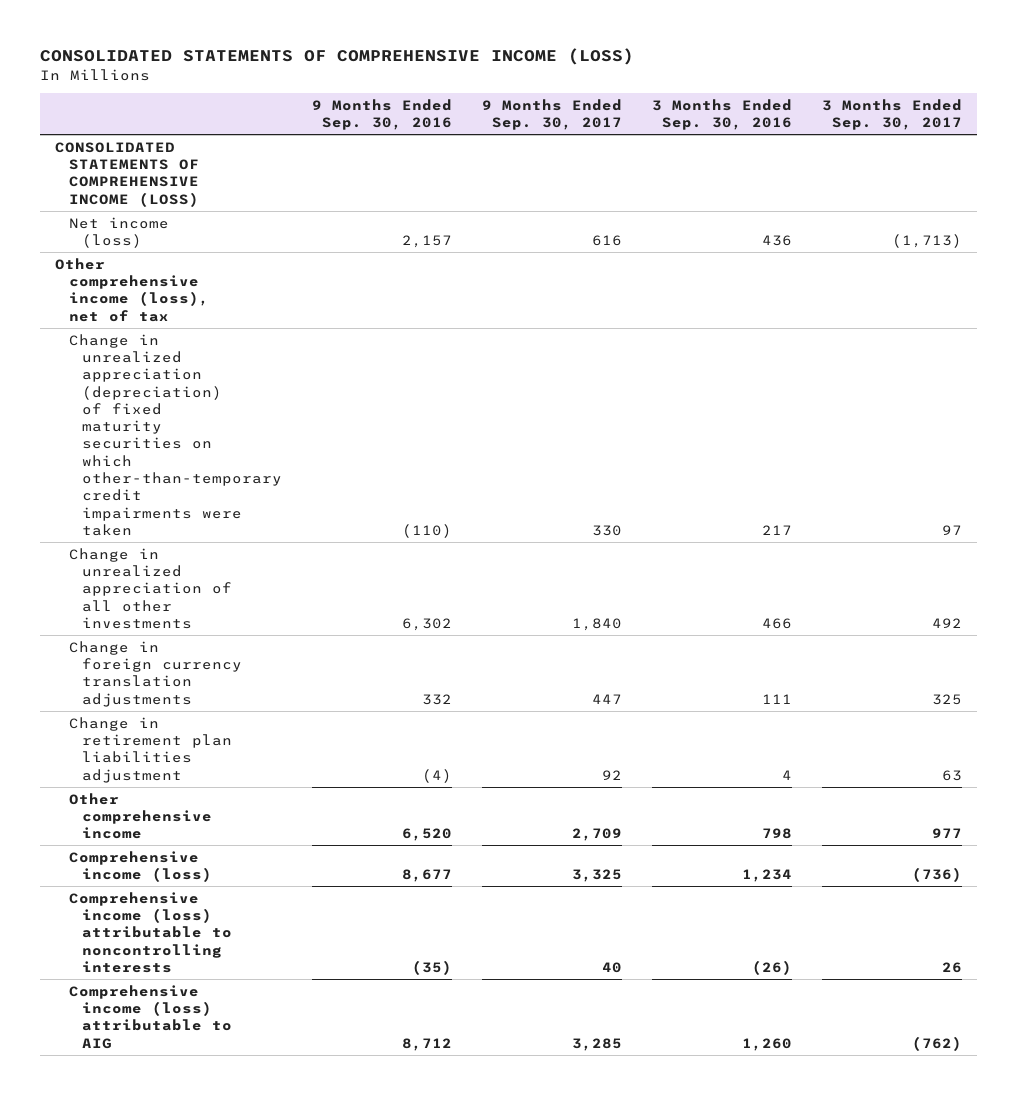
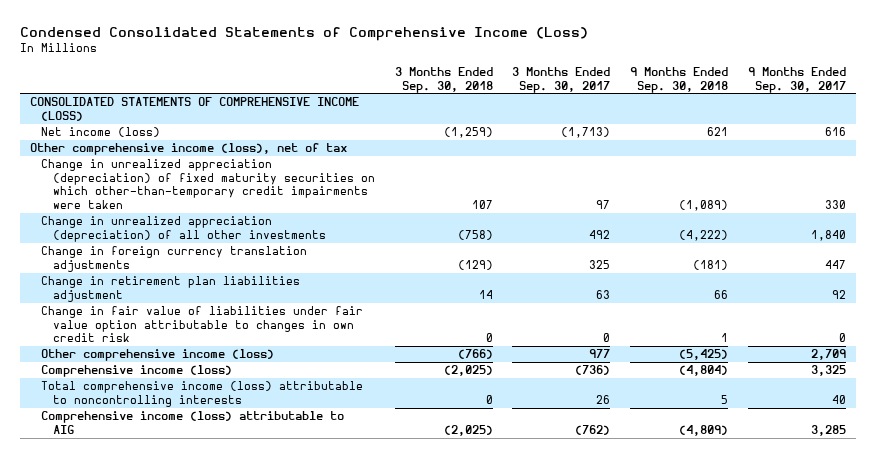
- CONSOLIDATED STATEMENTS OF COMPREHENSIVE INCOME (LOSS)
+ Condensed Consolidated Statements of Comprehensive Income (Loss)
- | 9 Months Ended Sep. 30, 2016 | 9 Months Ended Sep. 30, 2017 | 3 Months Ended Sep. 30, 2016 | 3 Months Ended Sep. 30, 2017
+ | 3 Months Ended Sep. 30, 2018 | 3 Months Ended Sep. 30, 2017 | 9 Months Ended Sep. 30, 2018 | 9 Months Ended Sep. 30, 2017
- Change in unrealized appreciation of all other investments | 6,302 | 1,840 | 466 | 492
+ Change in unrealized appreciation (depreciation) of all other investments | (758) | 492 | (4,222) | 1,840
- Other comprehensive income | 6,520 | 2,709 | 798 | 977
+ Change in fair value of liabilities under fair value option attributable to changes in own credit risk | 0 | 0 | 1 | 0
+ Other comprehensive income (loss) | (766) | 977 | (5,425) | 2,709
- Comprehensive income (loss) attributable to noncontrolling interests | (35) | 40 | (26) | 26
+ Total comprehensive income (loss) attributable to noncontrolling interests | 0 | 26 | 5 | 40

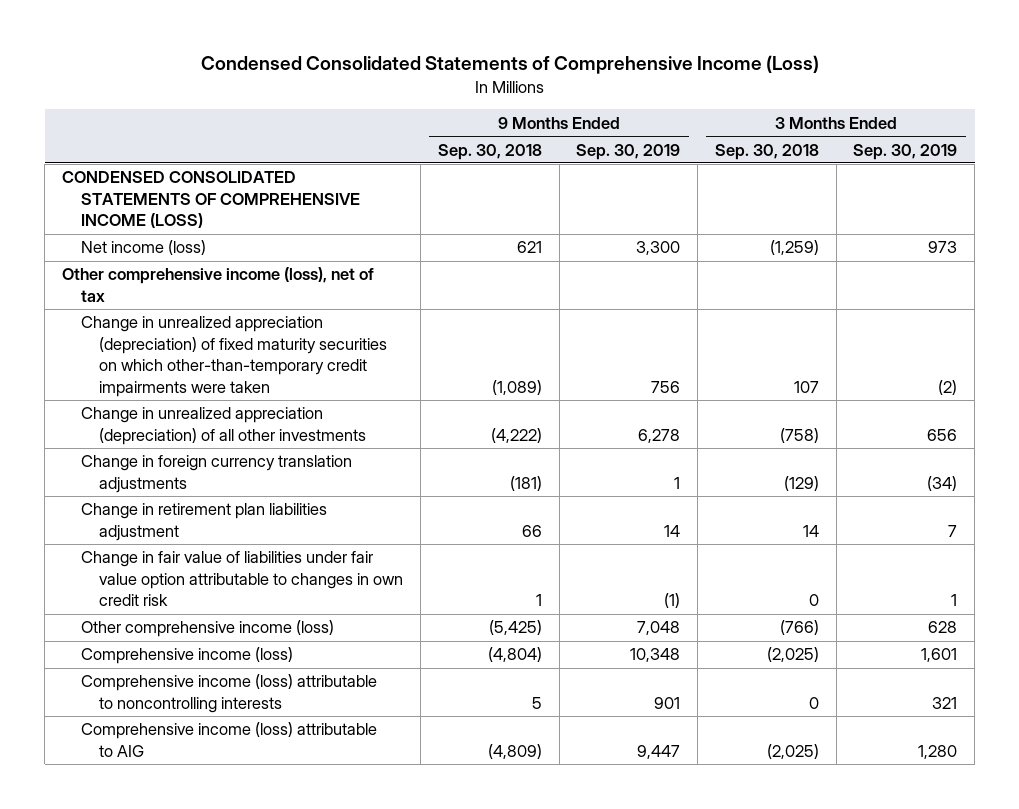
- | 3 Months Ended Sep. 30, 2018 | 3 Months Ended Sep. 30, 2017 | 9 Months Ended Sep. 30, 2018 | 9 Months Ended Sep. 30, 2017
+ | 9 Months Ended Sep. 30, 2018 | 9 Months Ended Sep. 30, 2019 | 3 Months Ended Sep. 30, 2018 | 3 Months Ended Sep. 30, 2019
- CONSOLIDATED STATEMENTS OF COMPREHENSIVE INCOME (LOSS)
+ CONDENSED CONSOLIDATED STATEMENTS OF COMPREHENSIVE INCOME (LOSS)
- Total comprehensive income (loss) attributable to noncontrolling interests | 0 | 26 | 5 | 40
+ Comprehensive income (loss) attributable to noncontrolling interests | 5 | 901 | 0 | 321

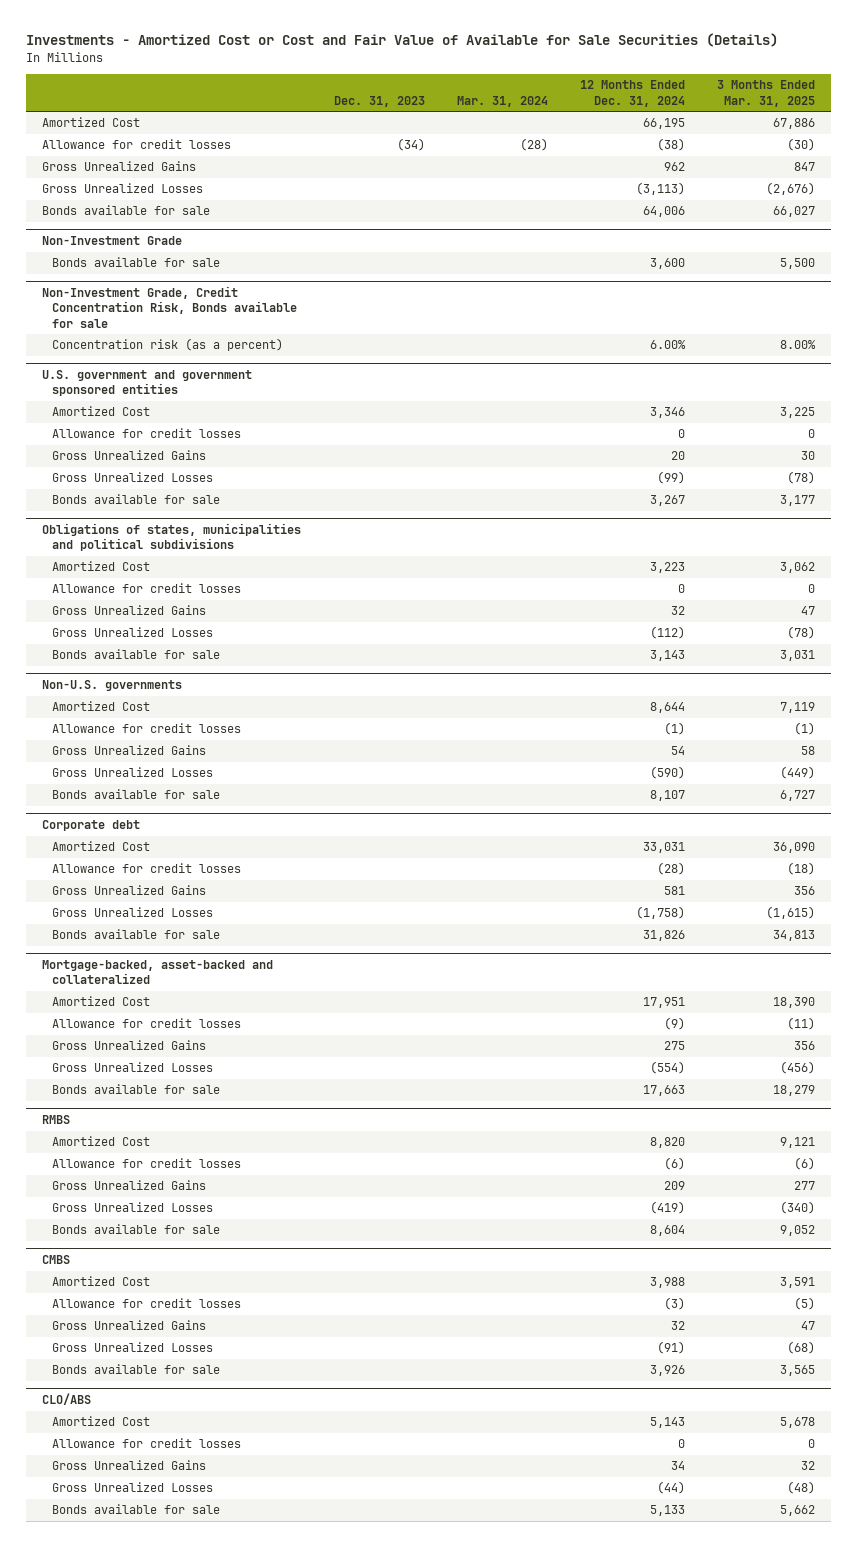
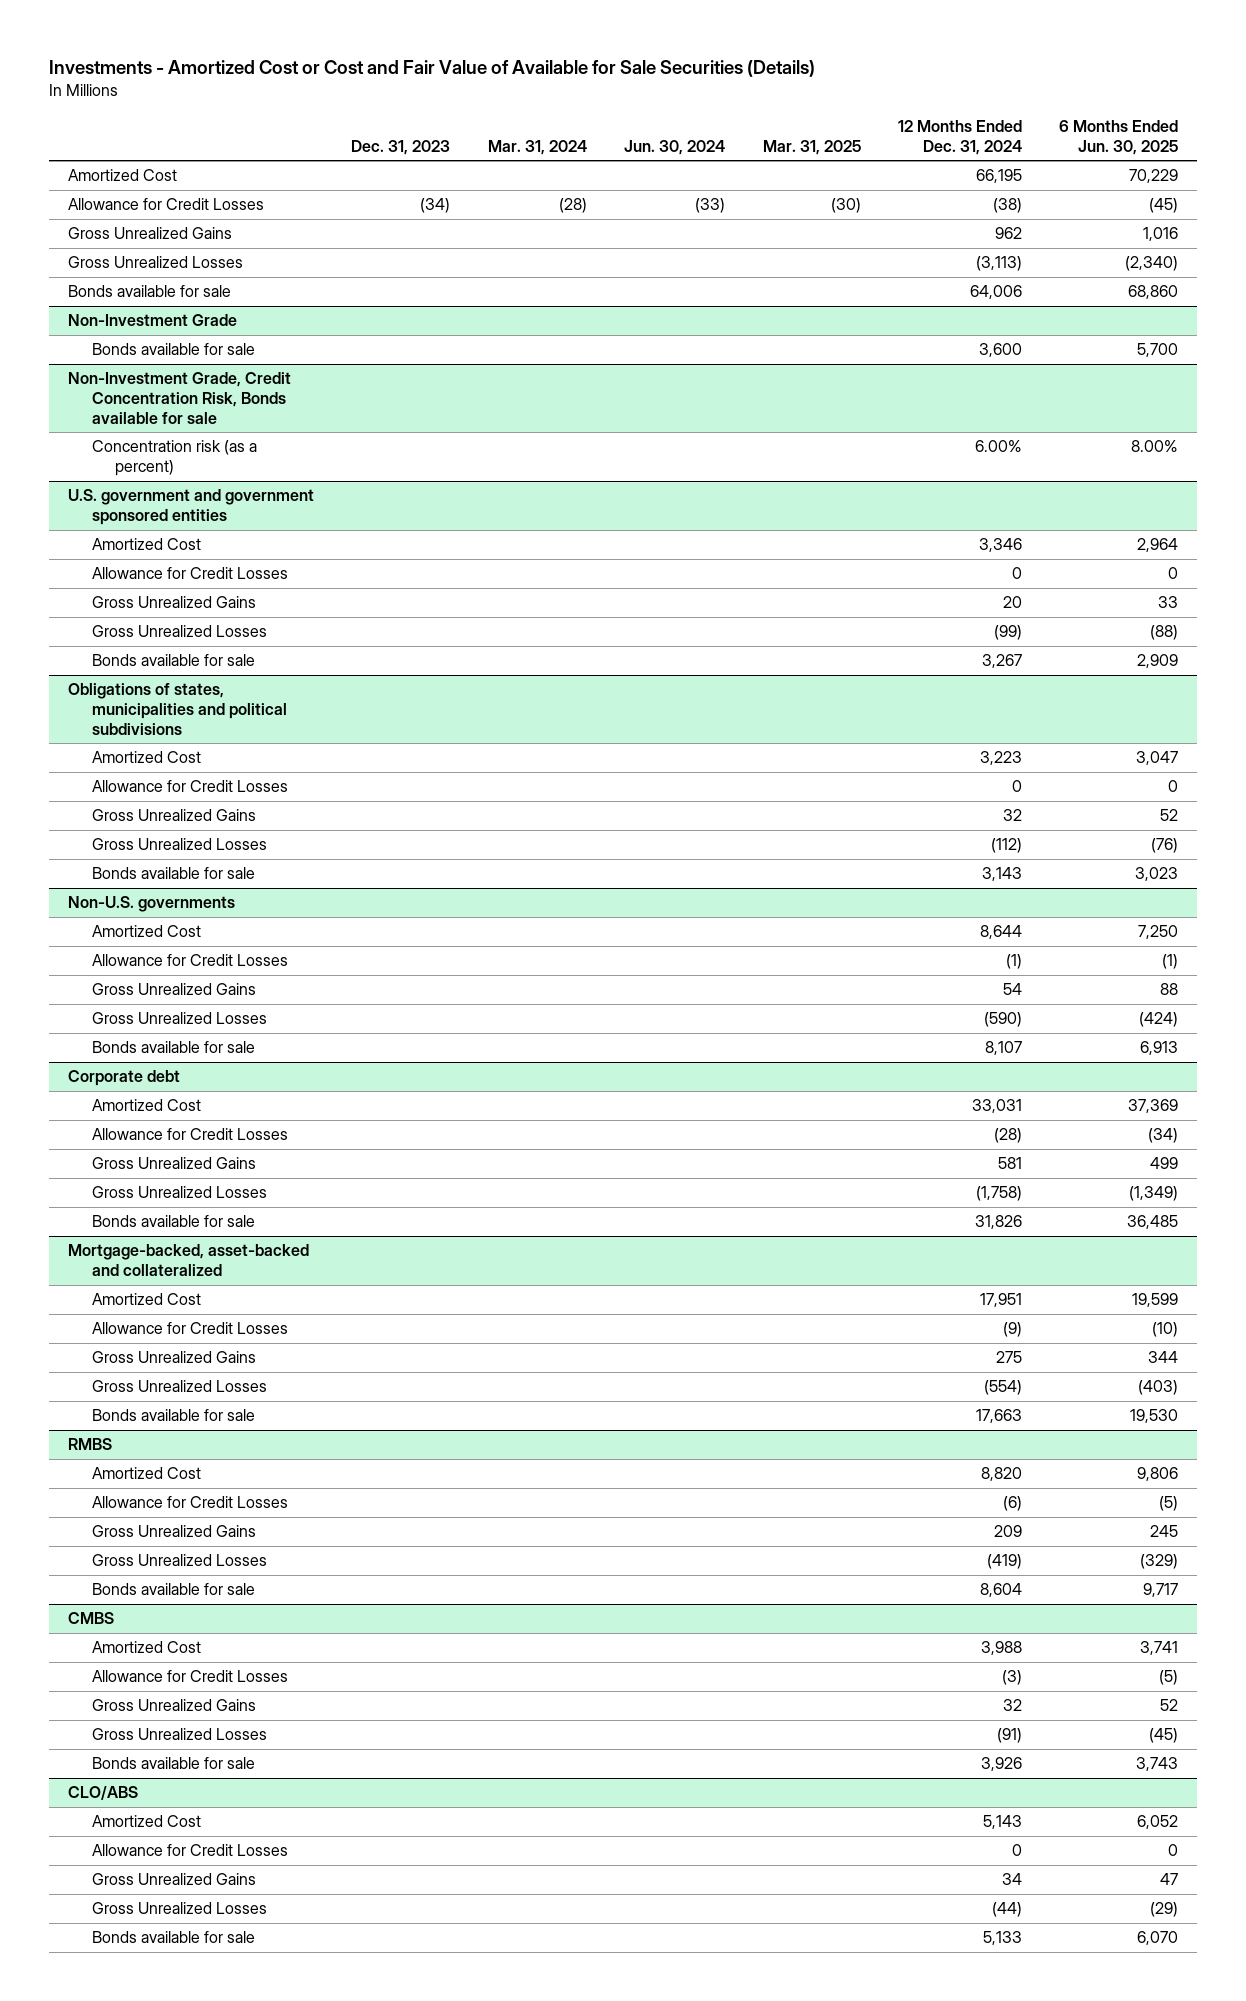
- | Dec. 31, 2023 | Mar. 31, 2024 | 12 Months Ended Dec. 31, 2024 | 3 Months Ended Mar. 31, 2025
+ | Dec. 31, 2023 | Mar. 31, 2024 | Jun. 30, 2024 | Mar. 31, 2025 | 12 Months Ended Dec. 31, 2024 | 6 Months Ended Jun. 30, 2025
- Allowance for credit losses | (34) | (28) | (38) | (30)
+ Allowance for Credit Losses | (34) | (28) | (33) | (30) | (38) | (45)
@ U.S. government and government sponsored entities
- Allowance for credit losses | | | 0 | 0
+ Allowance for Credit Losses | | | | | 0 | 0
@ Obligations of states, municipalities and political subdivisions
- Allowance for credit losses | | | 0 | 0
+ Allowance for Credit Losses | | | | | 0 | 0
@ Non-U.S. governments
- Allowance for credit losses | | | (1) | (1)
+ Allowance for Credit Losses | | | | | (1) | (1)
@ Corporate debt
- Allowance for credit losses | | | (28) | (18)
+ Allowance for Credit Losses | | | | | (28) | (34)
@ Mortgage-backed, asset-backed and collateralized
- Allowance for credit losses | | | (9) | (11)
+ Allowance for Credit Losses | | | | | (9) | (10)
@ RMBS
- Allowance for credit losses | | | (6) | (6)
+ Allowance for Credit Losses | | | | | (6) | (5)
@ CMBS
- Allowance for credit losses | | | (3) | (5)
+ Allowance for Credit Losses | | | | | (3) | (5)
@ CLO/ABS
- Allowance for credit losses | | | 0 | 0
+ Allowance for Credit Losses | | | | | 0 | 0

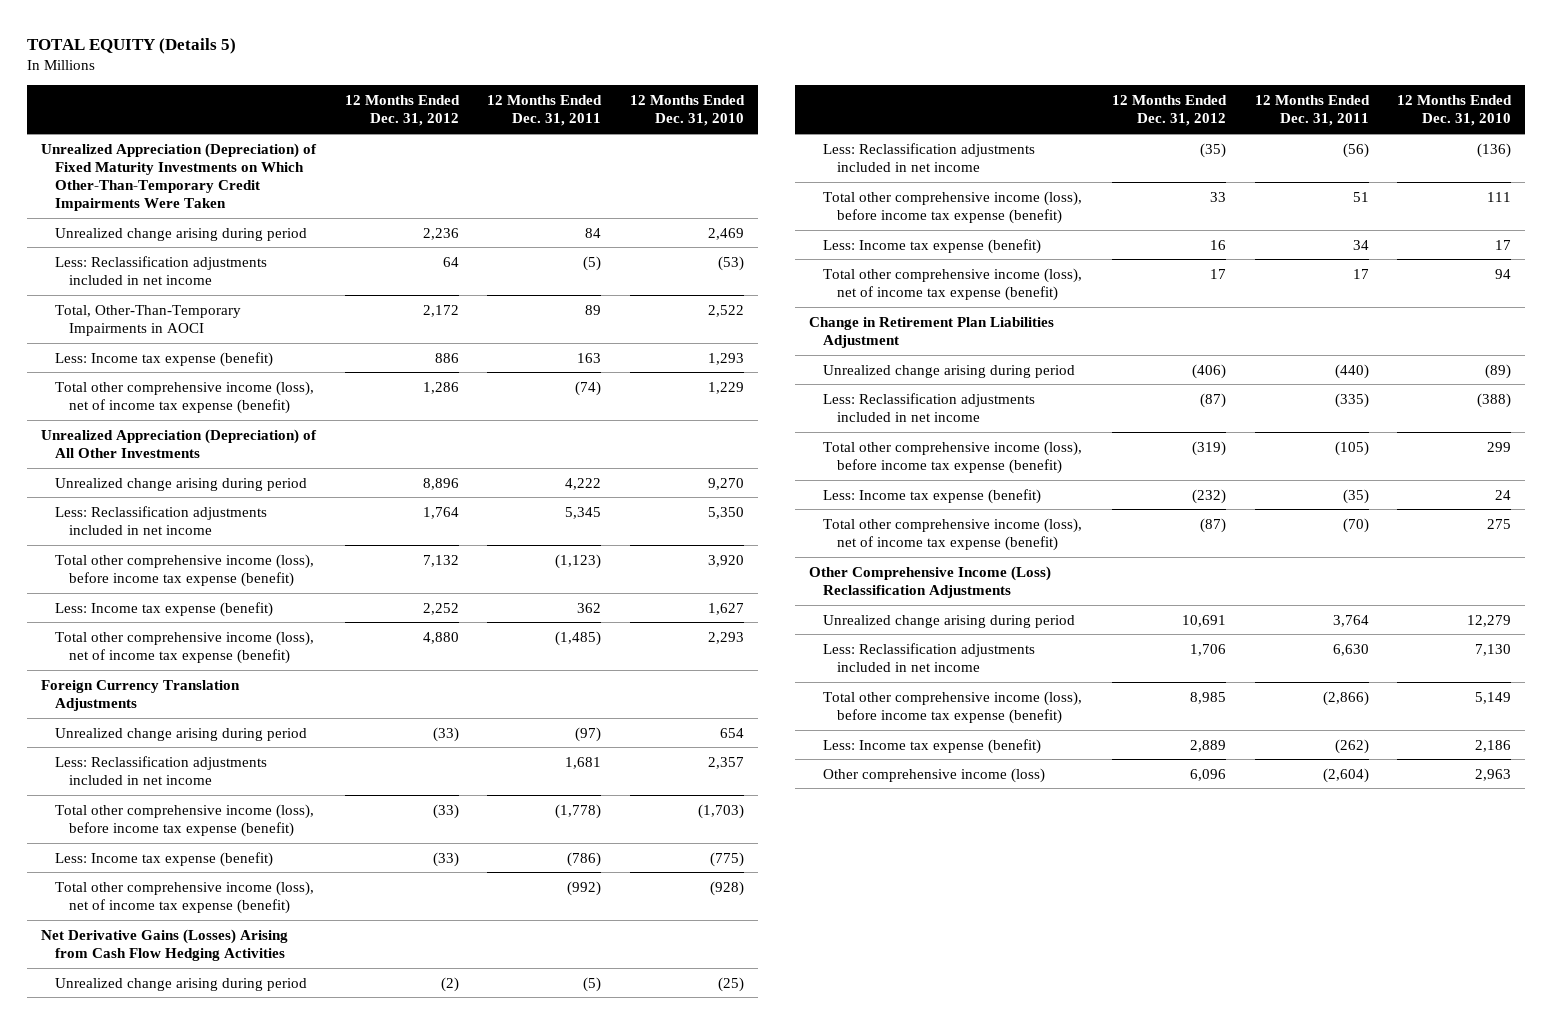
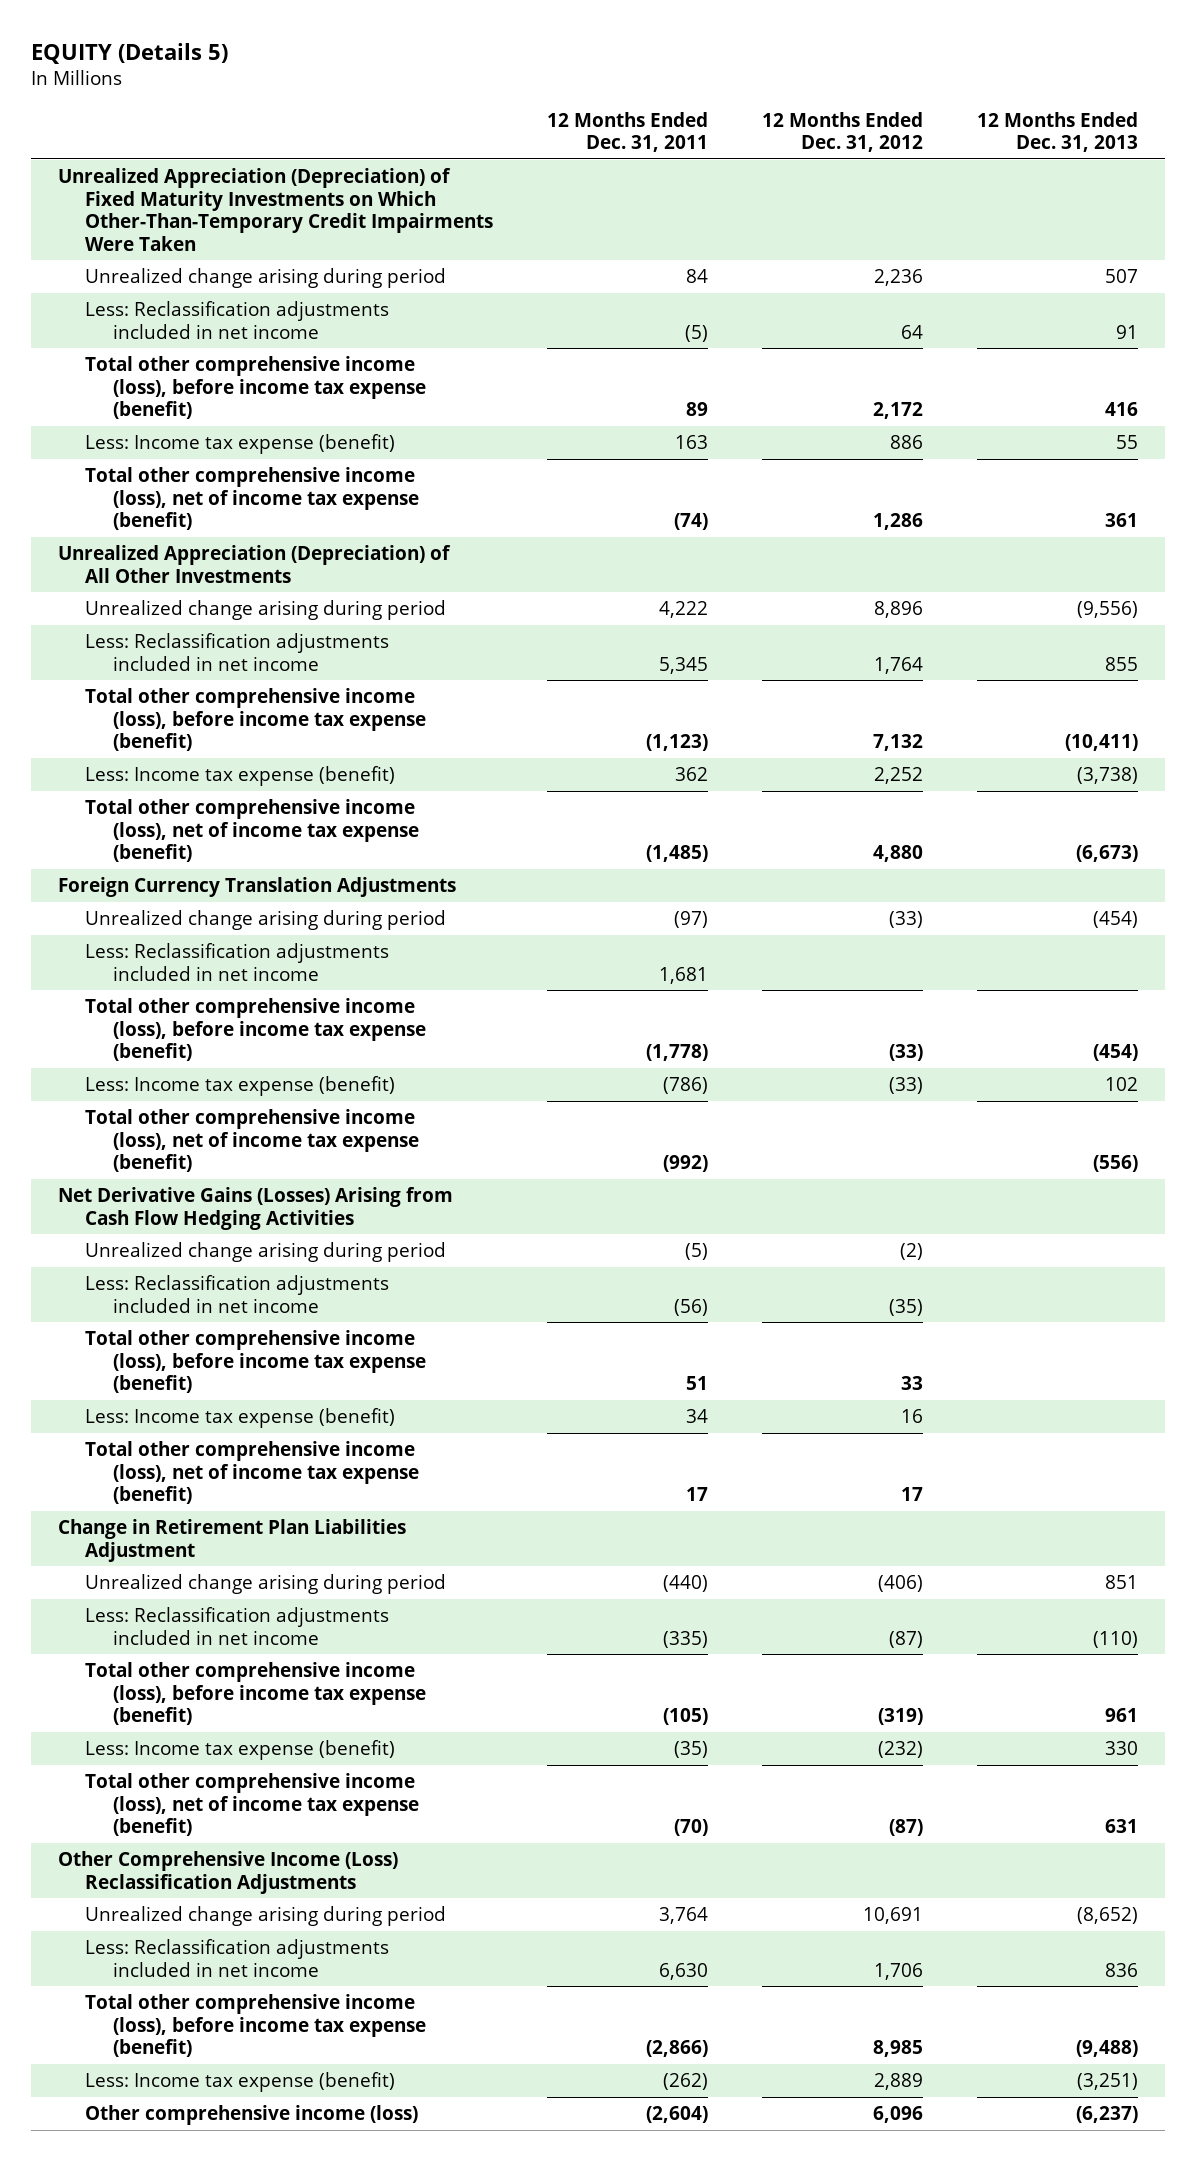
- TOTAL EQUITY (Details 5)
+ EQUITY (Details 5)
- | 12 Months Ended Dec. 31, 2012 | 12 Months Ended Dec. 31, 2011 | 12 Months Ended Dec. 31, 2010
+ | 12 Months Ended Dec. 31, 2011 | 12 Months Ended Dec. 31, 2012 | 12 Months Ended Dec. 31, 2013
- Total, Other-Than-Temporary Impairments in AOCI | 2,172 | 89 | 2,522
+ Total other comprehensive income (loss), before income tax expense (benefit) | 89 | 2,172 | 416

